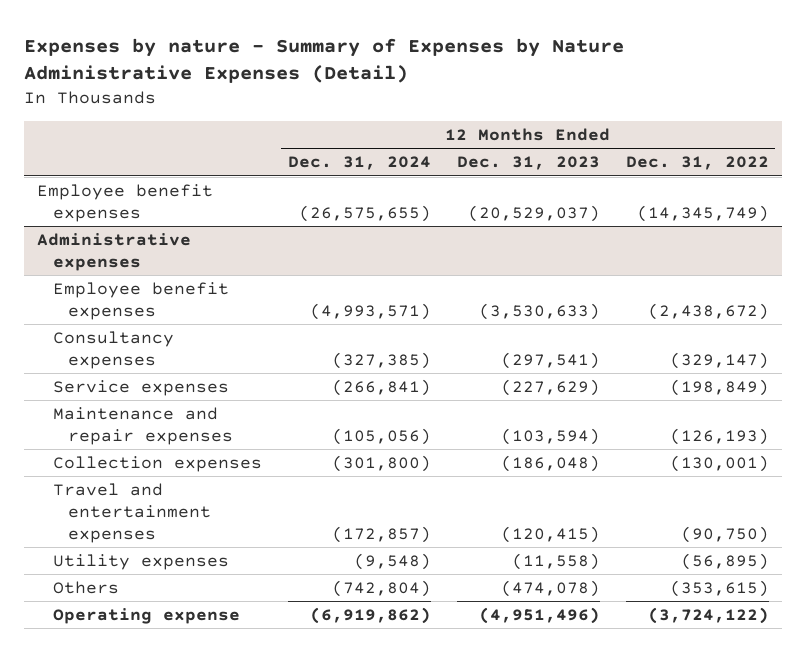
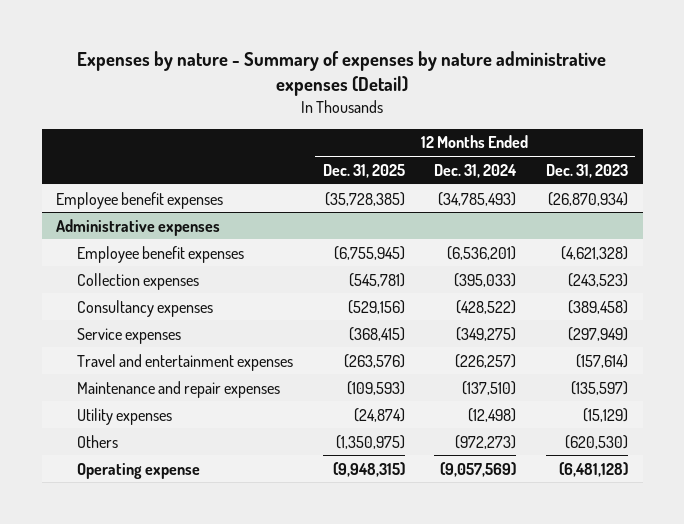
- Expenses by nature - Summary of Expenses by Nature Administrative Expenses (Detail)
+ Expenses by nature - Summary of expenses by nature administrative expenses (Detail)
- | 12 Months Ended Dec. 31, 2024 | 12 Months Ended Dec. 31, 2023 | 12 Months Ended Dec. 31, 2022
+ | 12 Months Ended Dec. 31, 2025 | 12 Months Ended Dec. 31, 2024 | 12 Months Ended Dec. 31, 2023
- Employee benefit expenses | (26,575,655) | (20,529,037) | (14,345,749)
+ Employee benefit expenses | (35,728,385) | (34,785,493) | (26,870,934)
@ Administrative expenses
- Employee benefit expenses | (4,993,571) | (3,530,633) | (2,438,672)
- Consultancy expenses | (327,385) | (297,541) | (329,147)
- Service expenses | (266,841) | (227,629) | (198,849)
- Maintenance and repair expenses | (105,056) | (103,594) | (126,193)
- Collection expenses | (301,800) | (186,048) | (130,001)
- Travel and entertainment expenses | (172,857) | (120,415) | (90,750)
- Utility expenses | (9,548) | (11,558) | (56,895)
- Others | (742,804) | (474,078) | (353,615)
- Operating expense | (6,919,862) | (4,951,496) | (3,724,122)
+ Employee benefit expenses | (6,755,945) | (6,536,201) | (4,621,328)
+ Collection expenses | (545,781) | (395,033) | (243,523)
+ Consultancy expenses | (529,156) | (428,522) | (389,458)
+ Service expenses | (368,415) | (349,275) | (297,949)
+ Travel and entertainment expenses | (263,576) | (226,257) | (157,614)
+ Maintenance and repair expenses | (109,593) | (137,510) | (135,597)
+ Utility expenses | (24,874) | (12,498) | (15,129)
+ Others | (1,350,975) | (972,273) | (620,530)
+ Operating expense | (9,948,315) | (9,057,569) | (6,481,128)

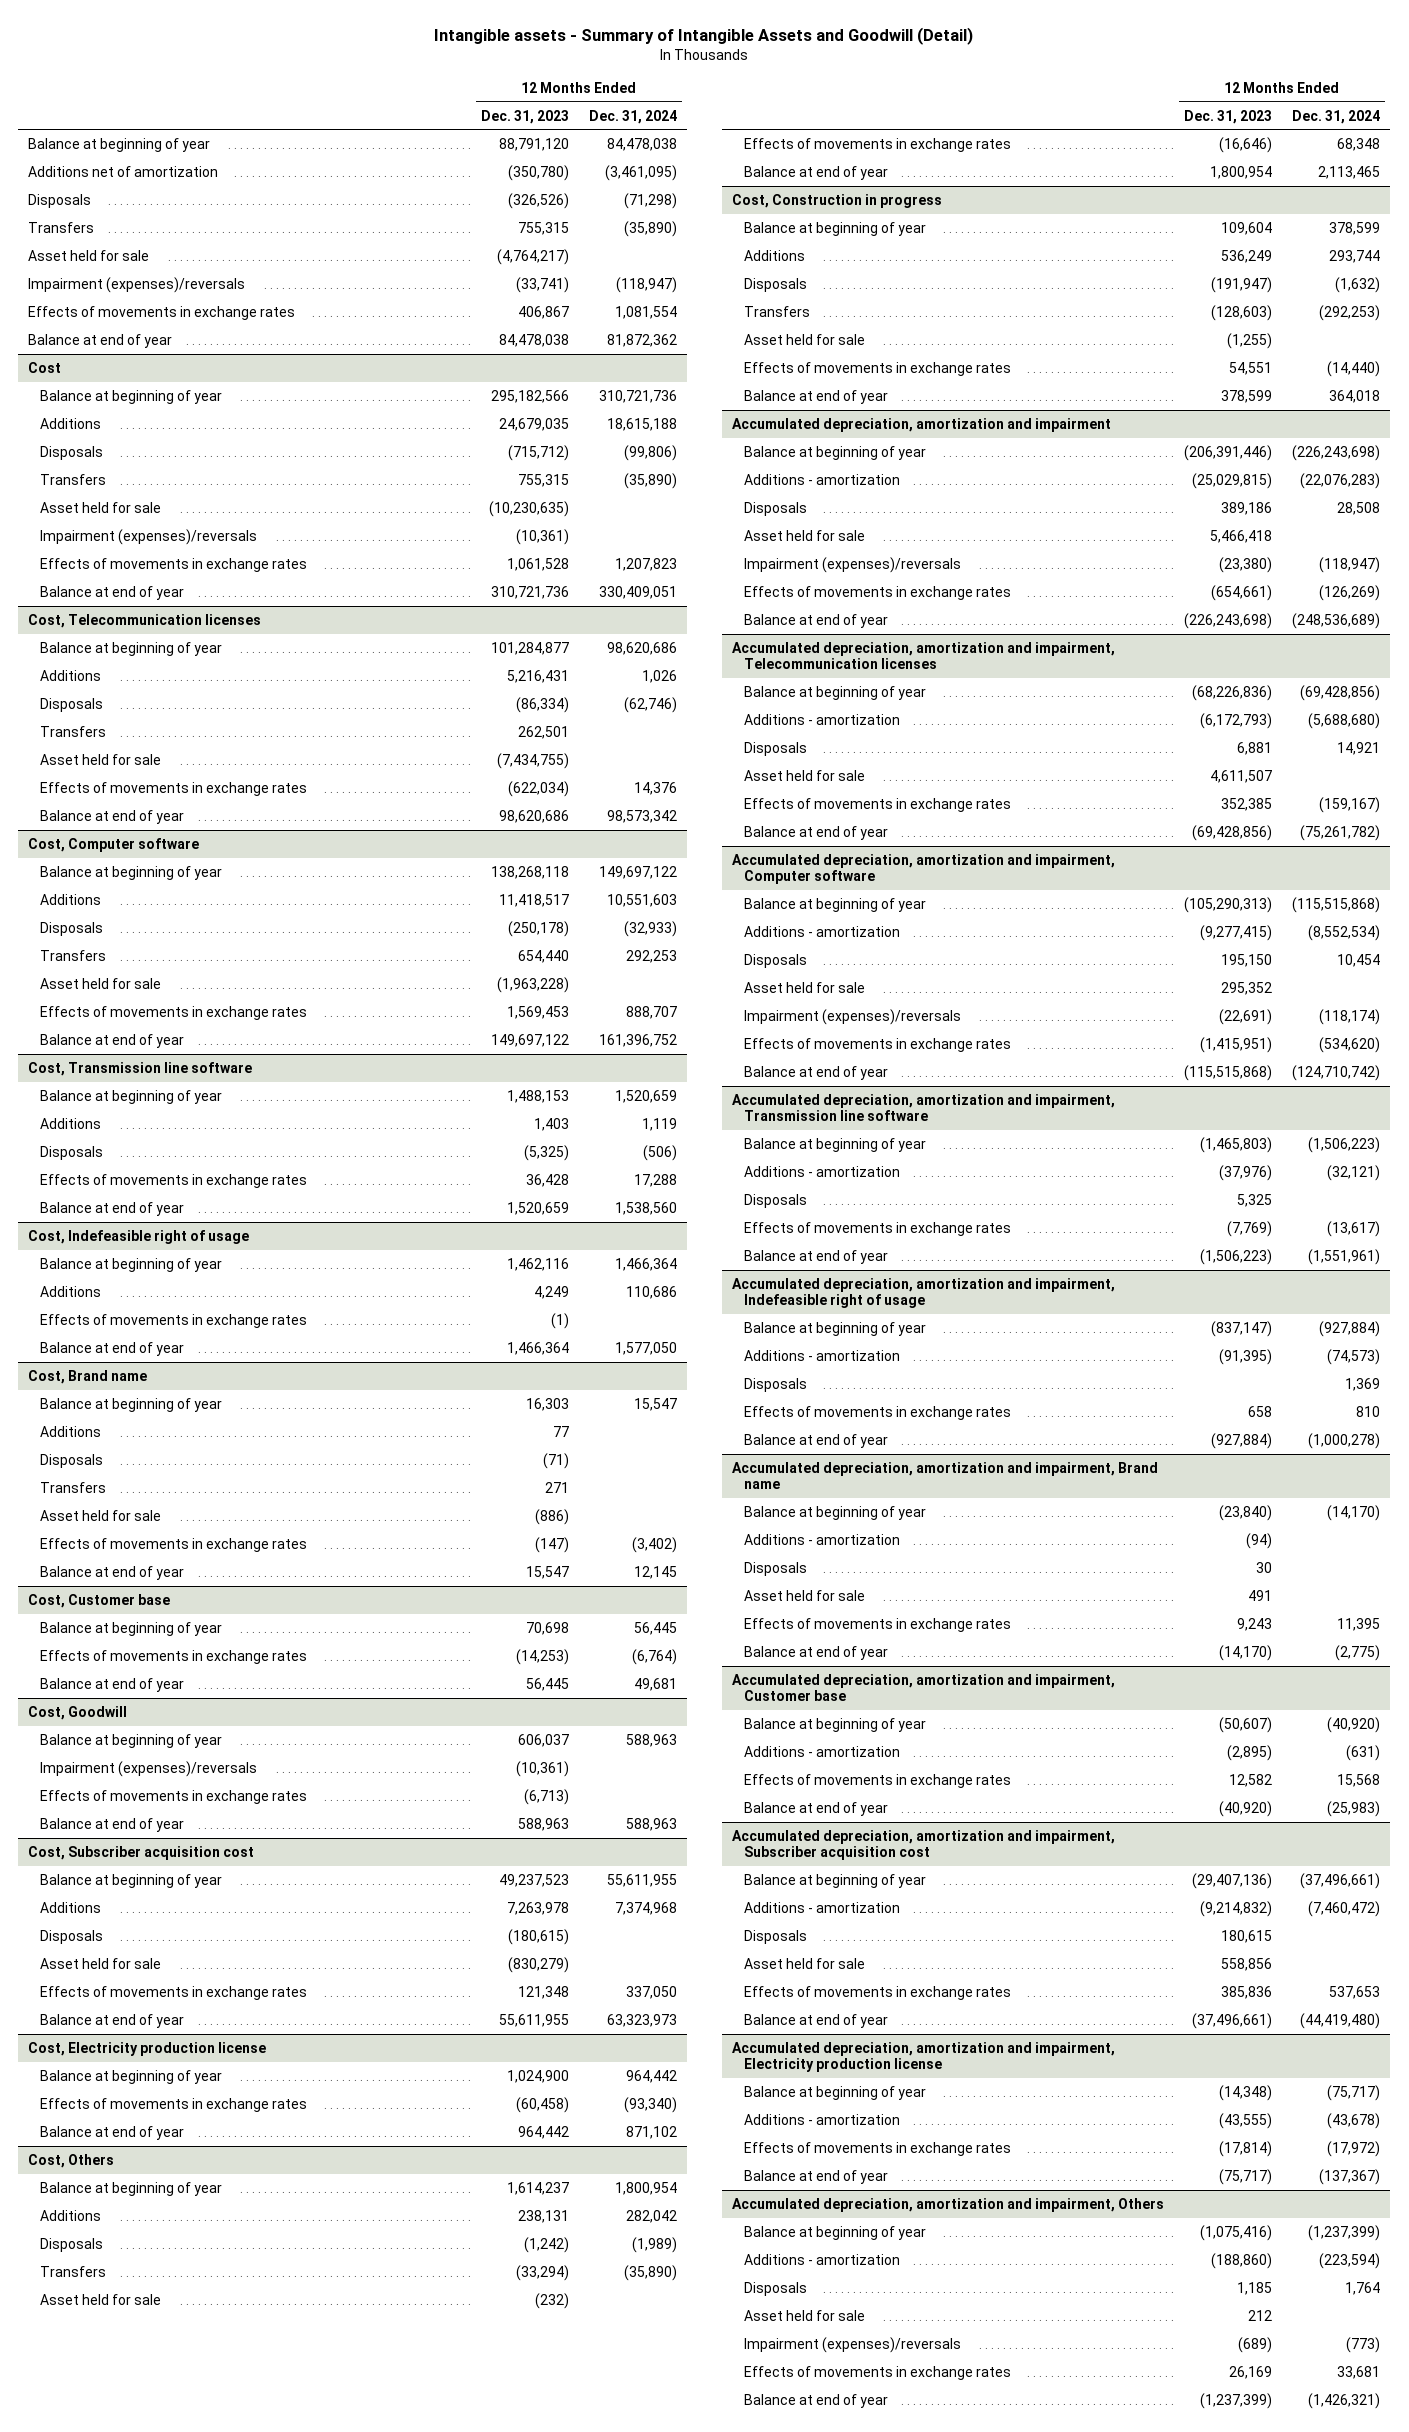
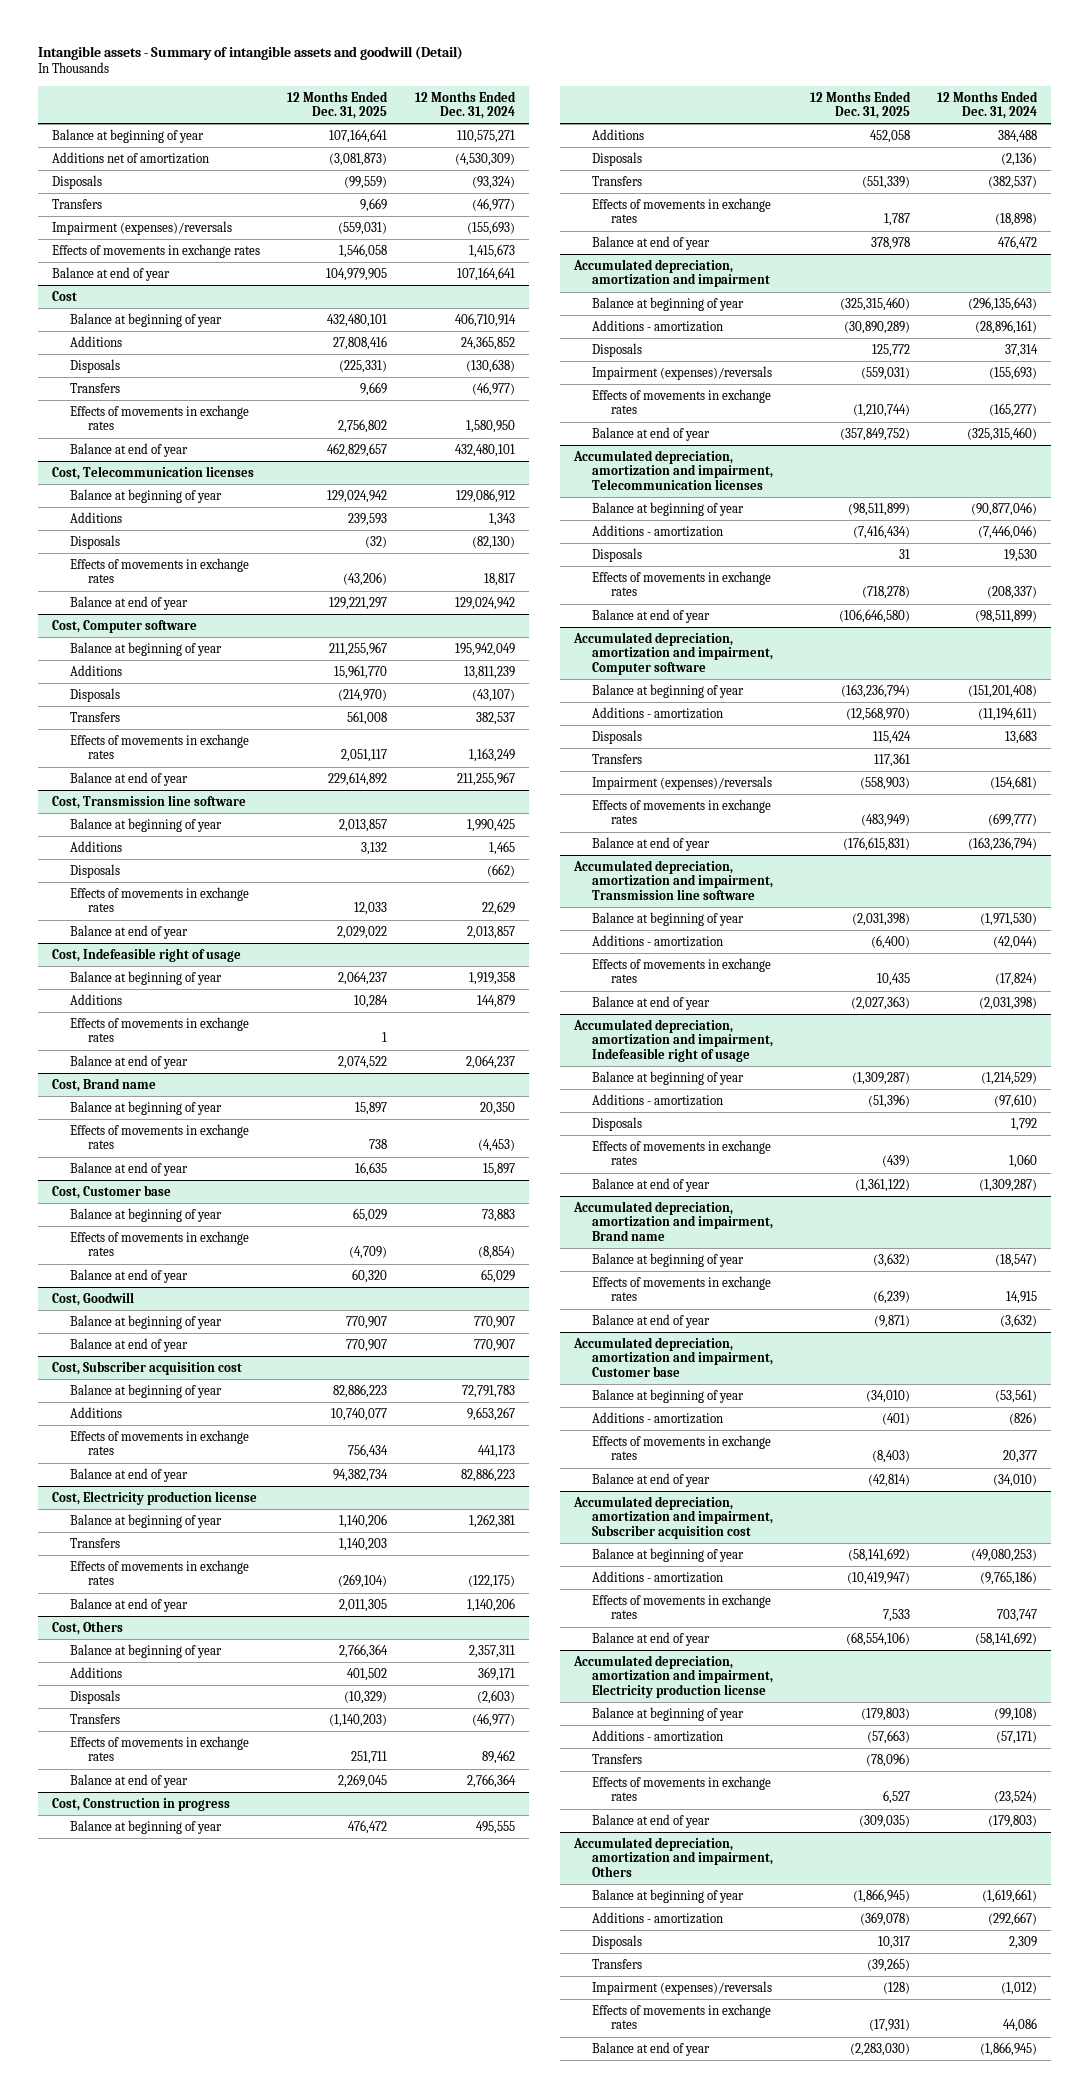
- Intangible assets - Summary of Intangible Assets and Goodwill (Detail)
+ Intangible assets - Summary of intangible assets and goodwill (Detail)
- | 12 Months Ended Dec. 31, 2023 | 12 Months Ended Dec. 31, 2024
+ | 12 Months Ended Dec. 31, 2025 | 12 Months Ended Dec. 31, 2024
- Balance at beginning of year | 88,791,120 | 84,478,038
- Additions net of amortization | (350,780) | (3,461,095)
- Disposals | (326,526) | (71,298)
- Transfers | 755,315 | (35,890)
- Asset held for sale | (4,764,217) |
- Impairment (expenses)/reversals | (33,741) | (118,947)
- Effects of movements in exchange rates | 406,867 | 1,081,554
- Balance at end of year | 84,478,038 | 81,872,362
+ Balance at beginning of year | 107,164,641 | 110,575,271
+ Additions net of amortization | (3,081,873) | (4,530,309)
+ Disposals | (99,559) | (93,324)
+ Transfers | 9,669 | (46,977)
+ Impairment (expenses)/reversals | (559,031) | (155,693)
+ Effects of movements in exchange rates | 1,546,058 | 1,415,673
+ Balance at end of year | 104,979,905 | 107,164,641
@ Cost
- Balance at beginning of year | 295,182,566 | 310,721,736
- Additions | 24,679,035 | 18,615,188
- Disposals | (715,712) | (99,806)
- Transfers | 755,315 | (35,890)
- Asset held for sale | (10,230,635) |
- Impairment (expenses)/reversals | (10,361) |
- Effects of movements in exchange rates | 1,061,528 | 1,207,823
- Balance at end of year | 310,721,736 | 330,409,051
+ Balance at beginning of year | 432,480,101 | 406,710,914
+ Additions | 27,808,416 | 24,365,852
+ Disposals | (225,331) | (130,638)
+ Transfers | 9,669 | (46,977)
+ Effects of movements in exchange rates | 2,756,802 | 1,580,950
+ Balance at end of year | 462,829,657 | 432,480,101
@ Cost, Telecommunication licenses
- Balance at beginning of year | 101,284,877 | 98,620,686
- Additions | 5,216,431 | 1,026
- Disposals | (86,334) | (62,746)
- Transfers | 262,501 |
- Asset held for sale | (7,434,755) |
- Effects of movements in exchange rates | (622,034) | 14,376
- Balance at end of year | 98,620,686 | 98,573,342
+ Balance at beginning of year | 129,024,942 | 129,086,912
+ Additions | 239,593 | 1,343
+ Disposals | (32) | (82,130)
+ Effects of movements in exchange rates | (43,206) | 18,817
+ Balance at end of year | 129,221,297 | 129,024,942
@ Cost, Computer software
- Balance at beginning of year | 138,268,118 | 149,697,122
- Additions | 11,418,517 | 10,551,603
- Disposals | (250,178) | (32,933)
- Transfers | 654,440 | 292,253
- Asset held for sale | (1,963,228) |
- Effects of movements in exchange rates | 1,569,453 | 888,707
- Balance at end of year | 149,697,122 | 161,396,752
+ Balance at beginning of year | 211,255,967 | 195,942,049
+ Additions | 15,961,770 | 13,811,239
+ Disposals | (214,970) | (43,107)
+ Transfers | 561,008 | 382,537
+ Effects of movements in exchange rates | 2,051,117 | 1,163,249
+ Balance at end of year | 229,614,892 | 211,255,967
@ Cost, Transmission line software
- Balance at beginning of year | 1,488,153 | 1,520,659
- Additions | 1,403 | 1,119
- Disposals | (5,325) | (506)
- Effects of movements in exchange rates | 36,428 | 17,288
- Balance at end of year | 1,520,659 | 1,538,560
+ Balance at beginning of year | 2,013,857 | 1,990,425
+ Additions | 3,132 | 1,465
+ Disposals | | (662)
+ Effects of movements in exchange rates | 12,033 | 22,629
+ Balance at end of year | 2,029,022 | 2,013,857
@ Cost, Indefeasible right of usage
- Balance at beginning of year | 1,462,116 | 1,466,364
- Additions | 4,249 | 110,686
+ Balance at beginning of year | 2,064,237 | 1,919,358
+ Additions | 10,284 | 144,879
- Balance at end of year | 1,466,364 | 1,577,050
+ Balance at end of year | 2,074,522 | 2,064,237
@ Cost, Brand name
- Balance at beginning of year | 16,303 | 15,547
- Additions | 77 |
- Disposals | (71) |
- Transfers | 271 |
- Asset held for sale | (886) |
- Effects of movements in exchange rates | (147) | (3,402)
- Balance at end of year | 15,547 | 12,145
+ Balance at beginning of year | 15,897 | 20,350
+ Effects of movements in exchange rates | 738 | (4,453)
+ Balance at end of year | 16,635 | 15,897
@ Cost, Customer base
- Balance at beginning of year | 70,698 | 56,445
- Effects of movements in exchange rates | (14,253) | (6,764)
- Balance at end of year | 56,445 | 49,681
+ Balance at beginning of year | 65,029 | 73,883
+ Effects of movements in exchange rates | (4,709) | (8,854)
+ Balance at end of year | 60,320 | 65,029
@ Cost, Goodwill
- Balance at beginning of year | 606,037 | 588,963
- Impairment (expenses)/reversals | (10,361) |
- Effects of movements in exchange rates | (6,713) |
- Balance at end of year | 588,963 | 588,963
+ Balance at beginning of year | 770,907 | 770,907
+ Balance at end of year | 770,907 | 770,907
@ Cost, Subscriber acquisition cost
- Balance at beginning of year | 49,237,523 | 55,611,955
- Additions | 7,263,978 | 7,374,968
- Disposals | (180,615) |
- Asset held for sale | (830,279) |
- Effects of movements in exchange rates | 121,348 | 337,050
- Balance at end of year | 55,611,955 | 63,323,973
+ Balance at beginning of year | 82,886,223 | 72,791,783
+ Additions | 10,740,077 | 9,653,267
+ Effects of movements in exchange rates | 756,434 | 441,173
+ Balance at end of year | 94,382,734 | 82,886,223
@ Cost, Electricity production license
- Balance at beginning of year | 1,024,900 | 964,442
- Effects of movements in exchange rates | (60,458) | (93,340)
- Balance at end of year | 964,442 | 871,102
+ Balance at beginning of year | 1,140,206 | 1,262,381
+ Transfers | 1,140,203 |
+ Effects of movements in exchange rates | (269,104) | (122,175)
+ Balance at end of year | 2,011,305 | 1,140,206
@ Cost, Others
- Balance at beginning of year | 1,614,237 | 1,800,954
- Additions | 238,131 | 282,042
- Disposals | (1,242) | (1,989)
- Transfers | (33,294) | (35,890)
- Asset held for sale | (232) |
- Effects of movements in exchange rates | (16,646) | 68,348
- Balance at end of year | 1,800,954 | 2,113,465
+ Balance at beginning of year | 2,766,364 | 2,357,311
+ Additions | 401,502 | 369,171
+ Disposals | (10,329) | (2,603)
+ Transfers | (1,140,203) | (46,977)
+ Effects of movements in exchange rates | 251,711 | 89,462
+ Balance at end of year | 2,269,045 | 2,766,364
@ Cost, Construction in progress
- Balance at beginning of year | 109,604 | 378,599
- Additions | 536,249 | 293,744
- Disposals | (191,947) | (1,632)
- Transfers | (128,603) | (292,253)
- Asset held for sale | (1,255) |
- Effects of movements in exchange rates | 54,551 | (14,440)
- Balance at end of year | 378,599 | 364,018
+ Balance at beginning of year | 476,472 | 495,555
+ Additions | 452,058 | 384,488
+ Disposals | | (2,136)
+ Transfers | (551,339) | (382,537)
+ Effects of movements in exchange rates | 1,787 | (18,898)
+ Balance at end of year | 378,978 | 476,472
@ Accumulated depreciation, amortization and impairment
- Balance at beginning of year | (206,391,446) | (226,243,698)
- Additions - amortization | (25,029,815) | (22,076,283)
- Disposals | 389,186 | 28,508
- Asset held for sale | 5,466,418 |
- Impairment (expenses)/reversals | (23,380) | (118,947)
- Effects of movements in exchange rates | (654,661) | (126,269)
- Balance at end of year | (226,243,698) | (248,536,689)
+ Balance at beginning of year | (325,315,460) | (296,135,643)
+ Additions - amortization | (30,890,289) | (28,896,161)
+ Disposals | 125,772 | 37,314
+ Impairment (expenses)/reversals | (559,031) | (155,693)
+ Effects of movements in exchange rates | (1,210,744) | (165,277)
+ Balance at end of year | (357,849,752) | (325,315,460)
@ Accumulated depreciation, amortization and impairment, Telecommunication licenses
- Balance at beginning of year | (68,226,836) | (69,428,856)
- Additions - amortization | (6,172,793) | (5,688,680)
- Disposals | 6,881 | 14,921
- Asset held for sale | 4,611,507 |
- Effects of movements in exchange rates | 352,385 | (159,167)
- Balance at end of year | (69,428,856) | (75,261,782)
+ Balance at beginning of year | (98,511,899) | (90,877,046)
+ Additions - amortization | (7,416,434) | (7,446,046)
+ Disposals | 31 | 19,530
+ Effects of movements in exchange rates | (718,278) | (208,337)
+ Balance at end of year | (106,646,580) | (98,511,899)
@ Accumulated depreciation, amortization and impairment, Computer software
- Balance at beginning of year | (105,290,313) | (115,515,868)
- Additions - amortization | (9,277,415) | (8,552,534)
- Disposals | 195,150 | 10,454
- Asset held for sale | 295,352 |
- Impairment (expenses)/reversals | (22,691) | (118,174)
- Effects of movements in exchange rates | (1,415,951) | (534,620)
- Balance at end of year | (115,515,868) | (124,710,742)
+ Balance at beginning of year | (163,236,794) | (151,201,408)
+ Additions - amortization | (12,568,970) | (11,194,611)
+ Disposals | 115,424 | 13,683
+ Transfers | 117,361 |
+ Impairment (expenses)/reversals | (558,903) | (154,681)
+ Effects of movements in exchange rates | (483,949) | (699,777)
+ Balance at end of year | (176,615,831) | (163,236,794)
@ Accumulated depreciation, amortization and impairment, Transmission line software
- Balance at beginning of year | (1,465,803) | (1,506,223)
- Additions - amortization | (37,976) | (32,121)
- Disposals | 5,325 |
- Effects of movements in exchange rates | (7,769) | (13,617)
- Balance at end of year | (1,506,223) | (1,551,961)
+ Balance at beginning of year | (2,031,398) | (1,971,530)
+ Additions - amortization | (6,400) | (42,044)
+ Effects of movements in exchange rates | 10,435 | (17,824)
+ Balance at end of year | (2,027,363) | (2,031,398)
@ Accumulated depreciation, amortization and impairment, Indefeasible right of usage
- Balance at beginning of year | (837,147) | (927,884)
- Additions - amortization | (91,395) | (74,573)
- Disposals | | 1,369
- Effects of movements in exchange rates | 658 | 810
- Balance at end of year | (927,884) | (1,000,278)
+ Balance at beginning of year | (1,309,287) | (1,214,529)
+ Additions - amortization | (51,396) | (97,610)
+ Disposals | | 1,792
+ Effects of movements in exchange rates | (439) | 1,060
+ Balance at end of year | (1,361,122) | (1,309,287)
@ Accumulated depreciation, amortization and impairment, Brand name
- Balance at beginning of year | (23,840) | (14,170)
- Additions - amortization | (94) |
- Disposals | 30 |
- Asset held for sale | 491 |
- Effects of movements in exchange rates | 9,243 | 11,395
- Balance at end of year | (14,170) | (2,775)
+ Balance at beginning of year | (3,632) | (18,547)
+ Effects of movements in exchange rates | (6,239) | 14,915
+ Balance at end of year | (9,871) | (3,632)
@ Accumulated depreciation, amortization and impairment, Customer base
- Balance at beginning of year | (50,607) | (40,920)
- Additions - amortization | (2,895) | (631)
- Effects of movements in exchange rates | 12,582 | 15,568
- Balance at end of year | (40,920) | (25,983)
+ Balance at beginning of year | (34,010) | (53,561)
+ Additions - amortization | (401) | (826)
+ Effects of movements in exchange rates | (8,403) | 20,377
+ Balance at end of year | (42,814) | (34,010)
@ Accumulated depreciation, amortization and impairment, Subscriber acquisition cost
- Balance at beginning of year | (29,407,136) | (37,496,661)
- Additions - amortization | (9,214,832) | (7,460,472)
- Disposals | 180,615 |
- Asset held for sale | 558,856 |
- Effects of movements in exchange rates | 385,836 | 537,653
- Balance at end of year | (37,496,661) | (44,419,480)
+ Balance at beginning of year | (58,141,692) | (49,080,253)
+ Additions - amortization | (10,419,947) | (9,765,186)
+ Effects of movements in exchange rates | 7,533 | 703,747
+ Balance at end of year | (68,554,106) | (58,141,692)
@ Accumulated depreciation, amortization and impairment, Electricity production license
- Balance at beginning of year | (14,348) | (75,717)
- Additions - amortization | (43,555) | (43,678)
- Effects of movements in exchange rates | (17,814) | (17,972)
- Balance at end of year | (75,717) | (137,367)
+ Balance at beginning of year | (179,803) | (99,108)
+ Additions - amortization | (57,663) | (57,171)
+ Transfers | (78,096) |
+ Effects of movements in exchange rates | 6,527 | (23,524)
+ Balance at end of year | (309,035) | (179,803)
@ Accumulated depreciation, amortization and impairment, Others
- Balance at beginning of year | (1,075,416) | (1,237,399)
- Additions - amortization | (188,860) | (223,594)
- Disposals | 1,185 | 1,764
- Asset held for sale | 212 |
- Impairment (expenses)/reversals | (689) | (773)
- Effects of movements in exchange rates | 26,169 | 33,681
- Balance at end of year | (1,237,399) | (1,426,321)
+ Balance at beginning of year | (1,866,945) | (1,619,661)
+ Additions - amortization | (369,078) | (292,667)
+ Disposals | 10,317 | 2,309
+ Transfers | (39,265) |
+ Impairment (expenses)/reversals | (128) | (1,012)
+ Effects of movements in exchange rates | (17,931) | 44,086
+ Balance at end of year | (2,283,030) | (1,866,945)

